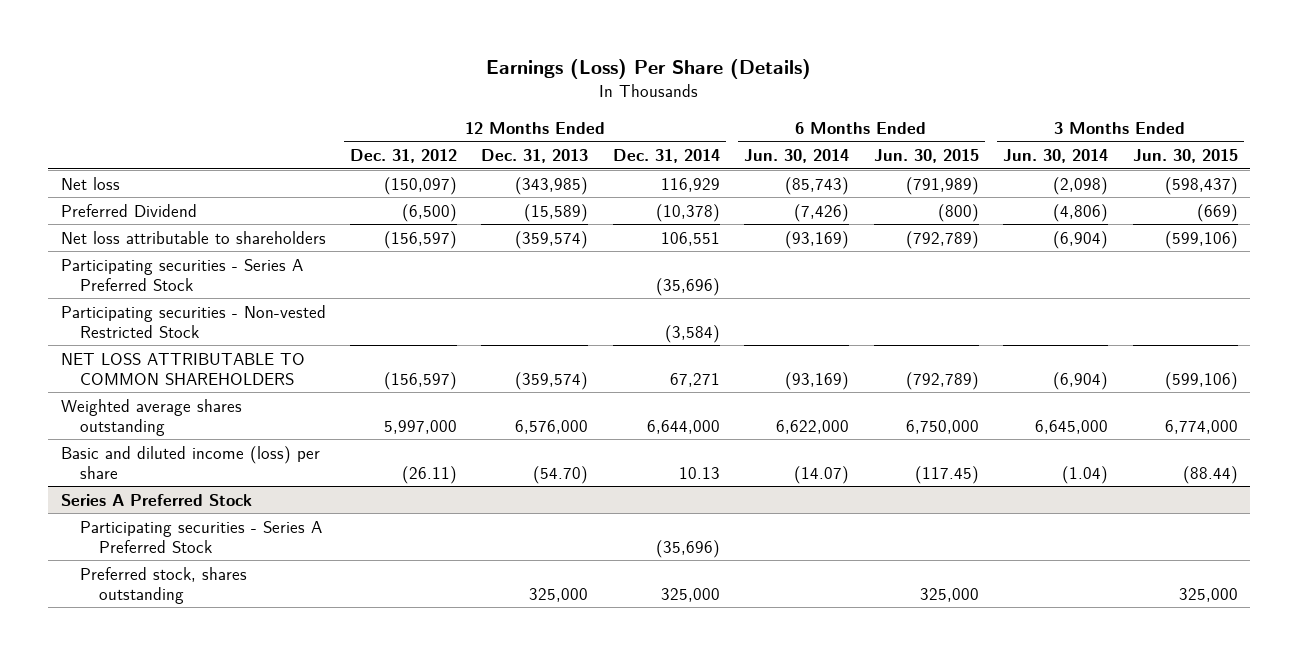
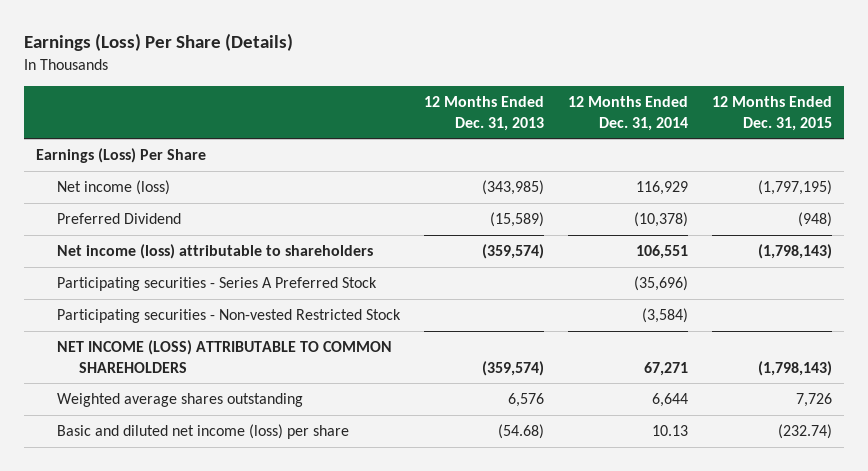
- | 12 Months Ended Dec. 31, 2012 | 12 Months Ended Dec. 31, 2013 | 12 Months Ended Dec. 31, 2014 | 6 Months Ended Jun. 30, 2014 | 6 Months Ended Jun. 30, 2015 | 3 Months Ended Jun. 30, 2014 | 3 Months Ended Jun. 30, 2015
+ | 12 Months Ended Dec. 31, 2013 | 12 Months Ended Dec. 31, 2014 | 12 Months Ended Dec. 31, 2015
- Net loss | (150,097) | (343,985) | 116,929 | (85,743) | (791,989) | (2,098) | (598,437)
+ Earnings (Loss) Per Share
+ Net income (loss) | (343,985) | 116,929 | (1,797,195)
- Net loss attributable to shareholders | (156,597) | (359,574) | 106,551 | (93,169) | (792,789) | (6,904) | (599,106)
+ Net income (loss) attributable to shareholders | (359,574) | 106,551 | (1,798,143)
- NET LOSS ATTRIBUTABLE TO COMMON SHAREHOLDERS | (156,597) | (359,574) | 67,271 | (93,169) | (792,789) | (6,904) | (599,106)
- Weighted average shares outstanding | 5,997,000 | 6,576,000 | 6,644,000 | 6,622,000 | 6,750,000 | 6,645,000 | 6,774,000
- Basic and diluted income (loss) per share | (26.11) | (54.70) | 10.13 | (14.07) | (117.45) | (1.04) | (88.44)
- Series A Preferred Stock
- Participating securities - Series A Preferred Stock | | | (35,696) | | | |
- Preferred stock, shares outstanding | | 325,000 | 325,000 | | 325,000 | | 325,000
+ NET INCOME (LOSS) ATTRIBUTABLE TO COMMON SHAREHOLDERS | (359,574) | 67,271 | (1,798,143)
+ Weighted average shares outstanding | 6,576 | 6,644 | 7,726
+ Basic and diluted net income (loss) per share | (54.68) | 10.13 | (232.74)

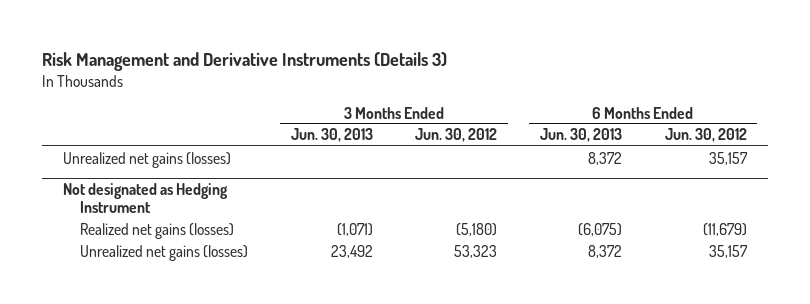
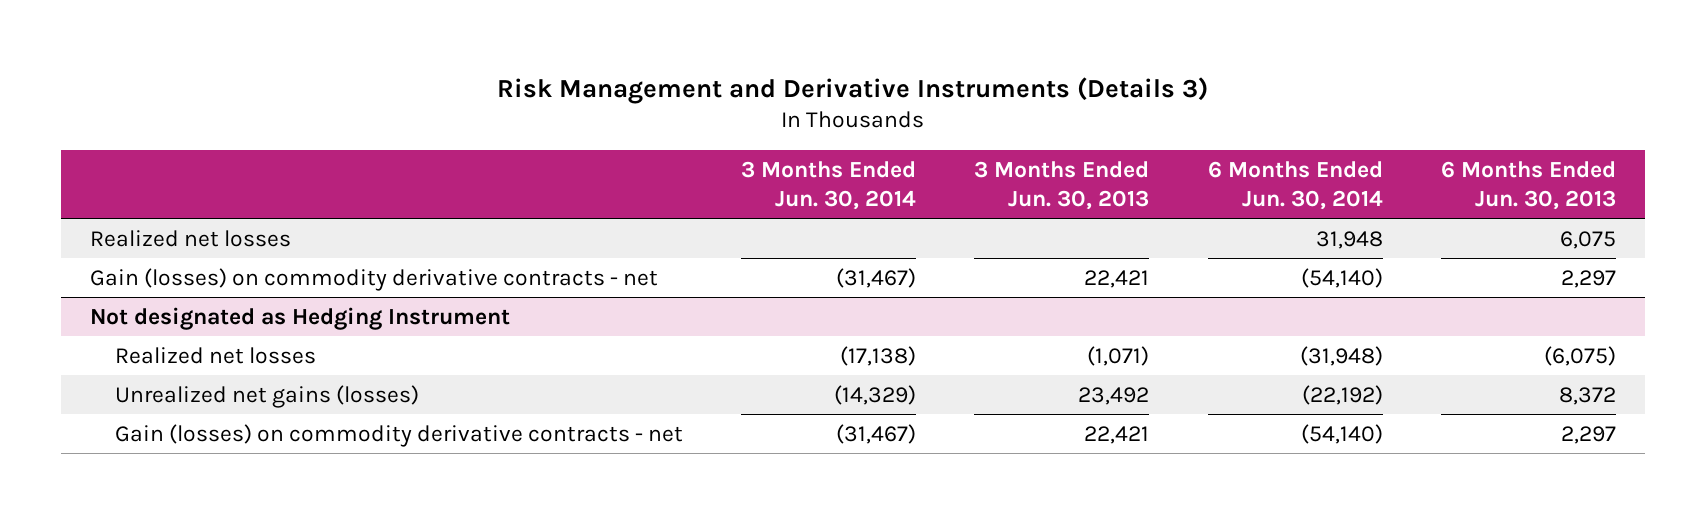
- | 3 Months Ended Jun. 30, 2013 | 3 Months Ended Jun. 30, 2012 | 6 Months Ended Jun. 30, 2013 | 6 Months Ended Jun. 30, 2012
+ | 3 Months Ended Jun. 30, 2014 | 3 Months Ended Jun. 30, 2013 | 6 Months Ended Jun. 30, 2014 | 6 Months Ended Jun. 30, 2013
- Unrealized net gains (losses) | | | 8,372 | 35,157
+ Realized net losses | | | 31,948 | 6,075
+ Gain (losses) on commodity derivative contracts - net | (31,467) | 22,421 | (54,140) | 2,297
@ Not designated as Hedging Instrument
- Realized net gains (losses) | (1,071) | (5,180) | (6,075) | (11,679)
+ Realized net losses | (17,138) | (1,071) | (31,948) | (6,075)
+ Gain (losses) on commodity derivative contracts - net | (31,467) | 22,421 | (54,140) | 2,297

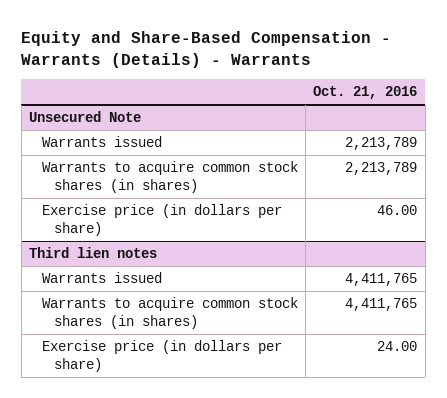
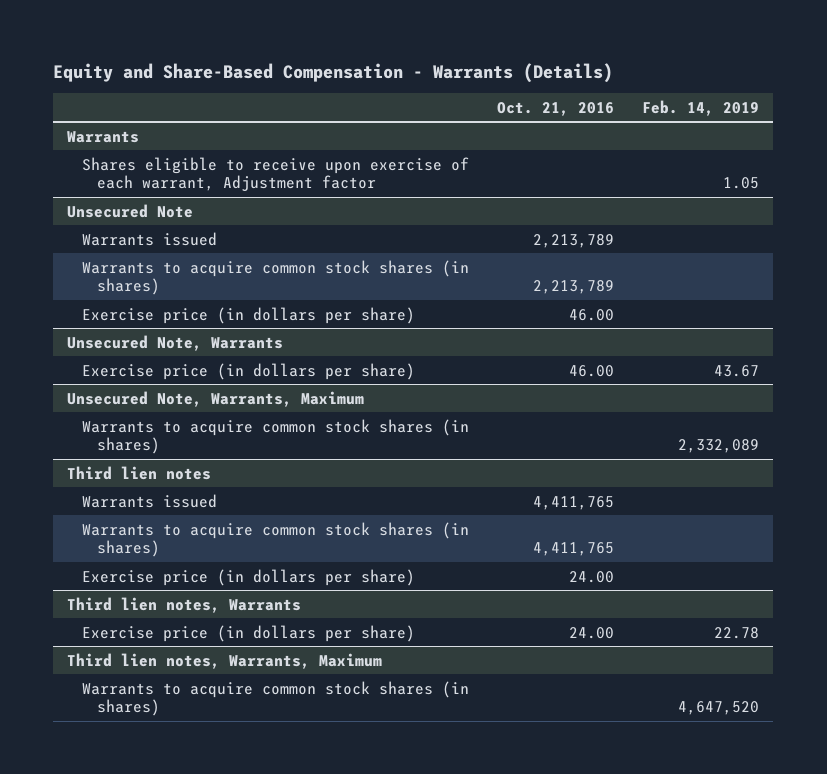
- Equity and Share-Based Compensation - Warrants (Details) - Warrants
+ Equity and Share-Based Compensation - Warrants (Details)
- | Oct. 21, 2016
+ | Oct. 21, 2016 | Feb. 14, 2019
+ Warrants
+ Shares eligible to receive upon exercise of each warrant, Adjustment factor | | 1.05
+ Unsecured Note, Warrants
+ Exercise price (in dollars per share) | 46.00 | 43.67
+ Unsecured Note, Warrants, Maximum
+ Warrants to acquire common stock shares (in shares) | | 2,332,089
+ Third lien notes, Warrants
+ Exercise price (in dollars per share) | 24.00 | 22.78
+ Third lien notes, Warrants, Maximum
+ Warrants to acquire common stock shares (in shares) | | 4,647,520

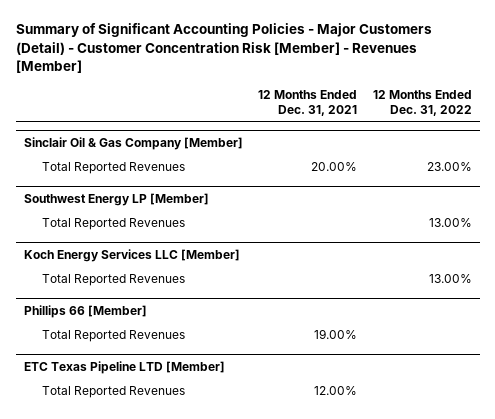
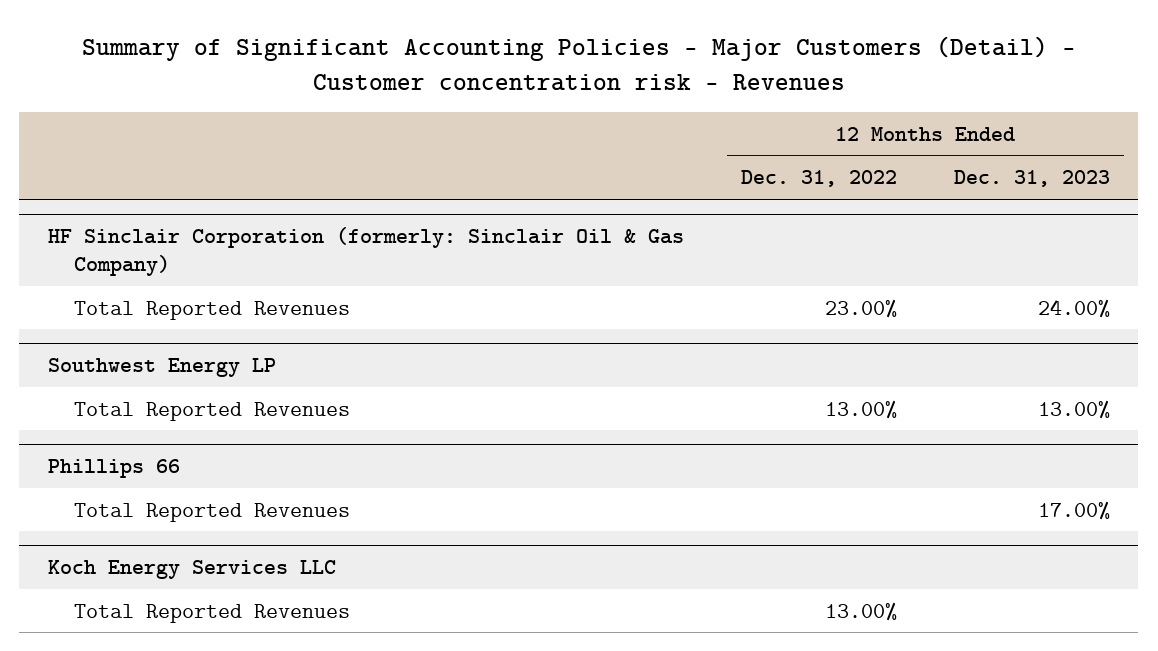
- Summary of Significant Accounting Policies - Major Customers (Detail) - Customer Concentration Risk [Member] - Revenues [Member]
+ Summary of Significant Accounting Policies - Major Customers (Detail) - Customer concentration risk - Revenues
- | 12 Months Ended Dec. 31, 2021 | 12 Months Ended Dec. 31, 2022
+ | 12 Months Ended Dec. 31, 2022 | 12 Months Ended Dec. 31, 2023
- Sinclair Oil & Gas Company [Member]
+ HF Sinclair Corporation (formerly: Sinclair Oil & Gas Company)
- Southwest Energy LP [Member]
- Total Reported Revenues | | 13.00%
- Koch Energy Services LLC [Member]
+ Southwest Energy LP
- Phillips 66 [Member]
- Total Reported Revenues | 19.00% |
- ETC Texas Pipeline LTD [Member]
+ Phillips 66
+ Koch Energy Services LLC
+ Total Reported Revenues | 13.00% |

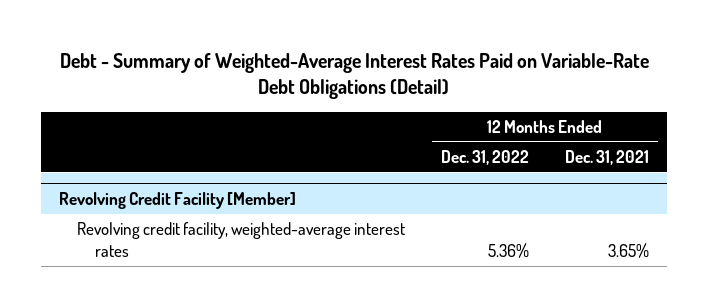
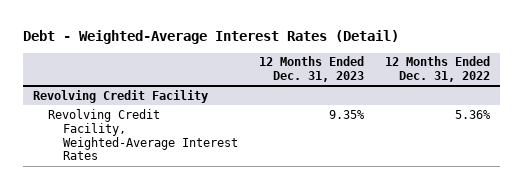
- Debt - Summary of Weighted-Average Interest Rates Paid on Variable-Rate Debt Obligations (Detail)
+ Debt - Weighted-Average Interest Rates (Detail)
- | 12 Months Ended Dec. 31, 2022 | 12 Months Ended Dec. 31, 2021
+ | 12 Months Ended Dec. 31, 2023 | 12 Months Ended Dec. 31, 2022
- Revolving Credit Facility [Member]
- Revolving credit facility, weighted-average interest rates | 5.36% | 3.65%
+ Revolving Credit Facility
+ Revolving Credit Facility, Weighted-Average Interest Rates | 9.35% | 5.36%

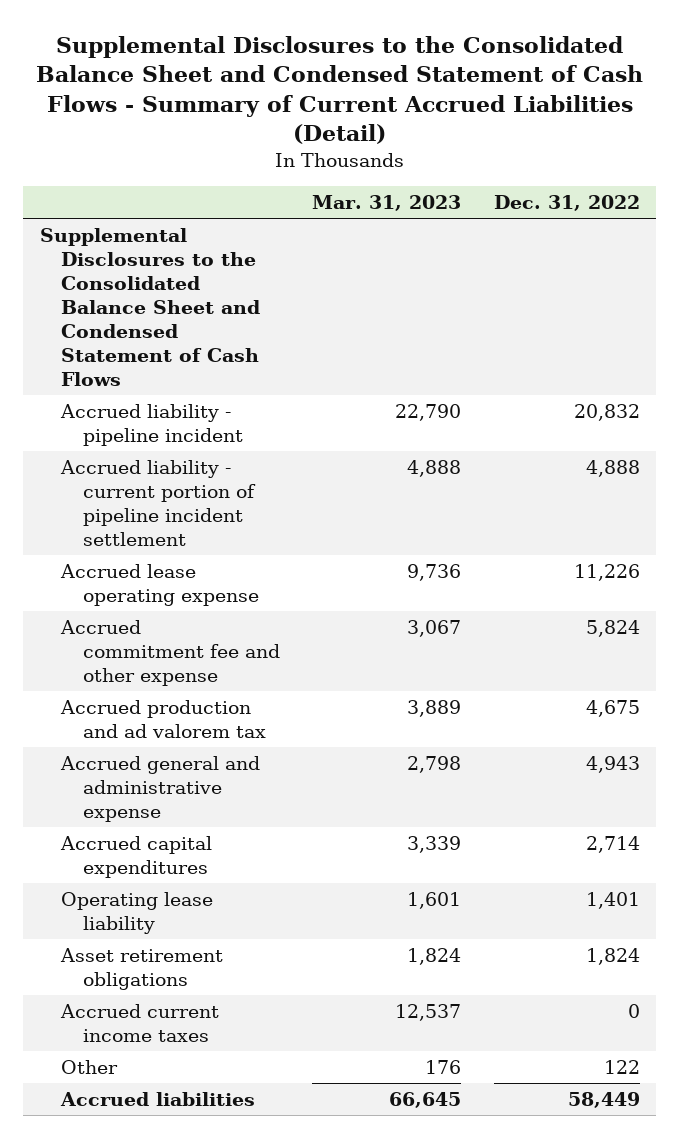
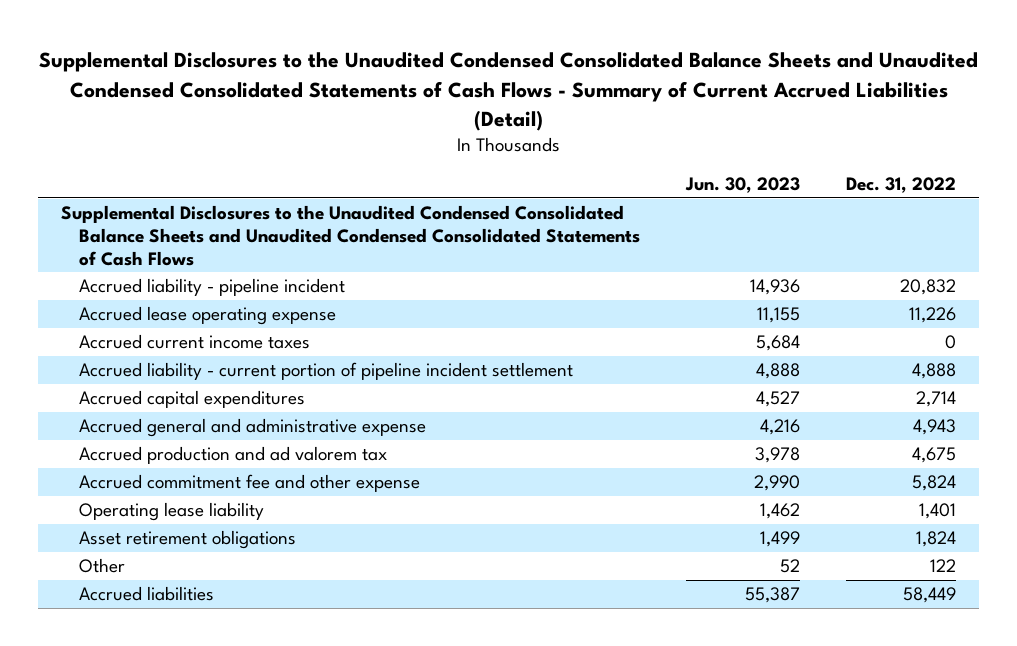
- Supplemental Disclosures to the Consolidated Balance Sheet and Condensed Statement of Cash Flows - Summary of Current Accrued Liabilities (Detail)
+ Supplemental Disclosures to the Unaudited Condensed Consolidated Balance Sheets and Unaudited Condensed Consolidated Statements of Cash Flows - Summary of Current Accrued Liabilities (Detail)
- | Mar. 31, 2023 | Dec. 31, 2022
+ | Jun. 30, 2023 | Dec. 31, 2022
- Supplemental Disclosures to the Consolidated Balance Sheet and Condensed Statement of Cash Flows
+ Supplemental Disclosures to the Unaudited Condensed Consolidated Balance Sheets and Unaudited Condensed Consolidated Statements of Cash Flows
moved up: Accrued current income taxes | 5,684 | 0
moved down: Accrued liability - current portion of pipeline incident settlement | 4,888 | 4,888
moved down: Accrued general and administrative expense | 4,216 | 4,943
moved down: Accrued production and ad valorem tax | 3,978 | 4,675
moved down: Accrued commitment fee and other expense | 2,990 | 5,824

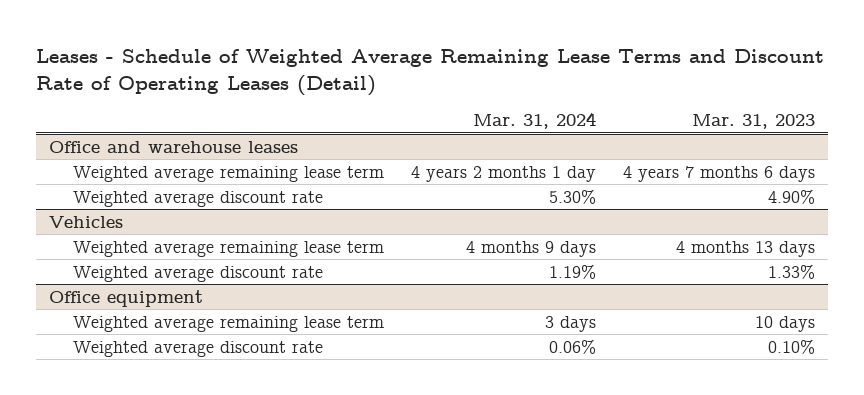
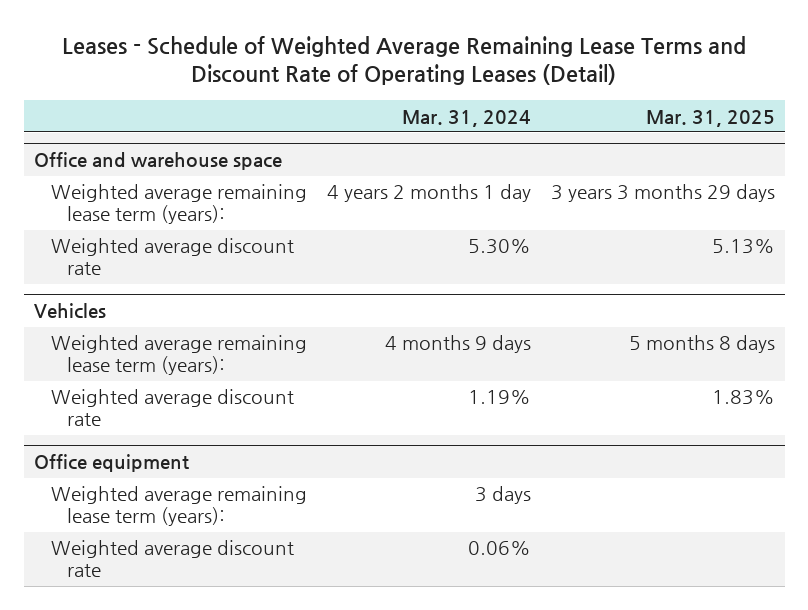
- | Mar. 31, 2024 | Mar. 31, 2023
+ | Mar. 31, 2024 | Mar. 31, 2025
- Office and warehouse leases
- Weighted average remaining lease term | 4 years 2 months 1 day | 4 years 7 months 6 days
+ Office and warehouse space
+ Weighted average remaining lease term (years): | 4 years 2 months 1 day | 3 years 3 months 29 days
@ Vehicles
- Weighted average remaining lease term | 4 months 9 days | 4 months 13 days
+ Weighted average remaining lease term (years): | 4 months 9 days | 5 months 8 days
@ Office equipment
- Weighted average remaining lease term | 3 days | 10 days
+ Weighted average remaining lease term (years): | 3 days |

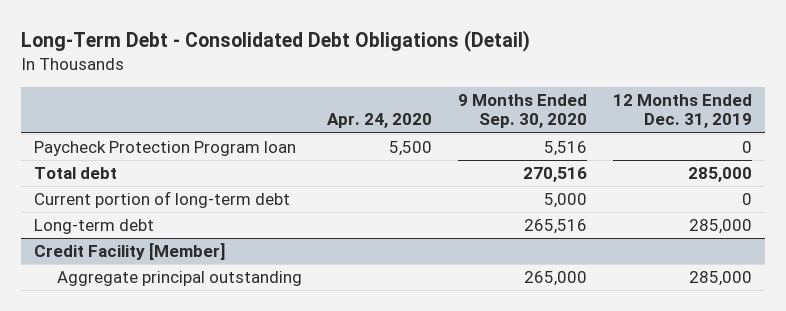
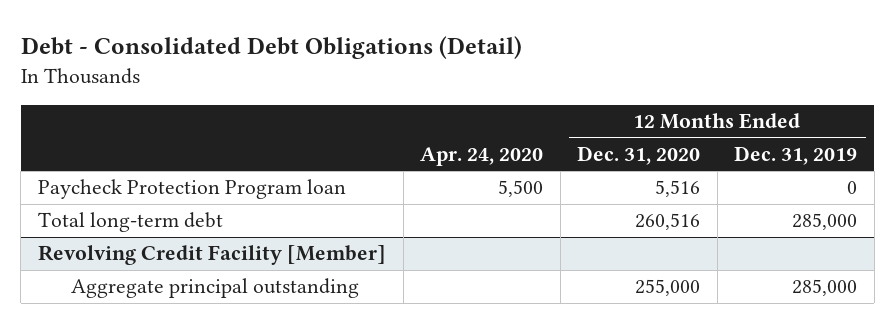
- Long-Term Debt - Consolidated Debt Obligations (Detail)
+ Debt - Consolidated Debt Obligations (Detail)
- | Apr. 24, 2020 | 9 Months Ended Sep. 30, 2020 | 12 Months Ended Dec. 31, 2019
+ | Apr. 24, 2020 | 12 Months Ended Dec. 31, 2020 | 12 Months Ended Dec. 31, 2019
- Total debt | | 270,516 | 285,000
- Current portion of long-term debt | | 5,000 | 0
- Long-term debt | | 265,516 | 285,000
- Credit Facility [Member]
+ Total long-term debt | | 260,516 | 285,000
+ Revolving Credit Facility [Member]

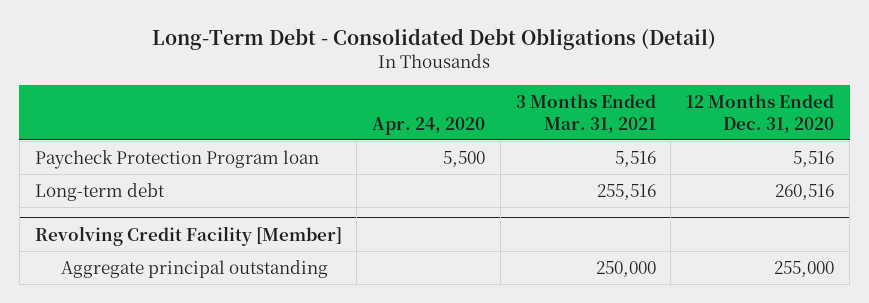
- Debt - Consolidated Debt Obligations (Detail)
+ Long-Term Debt - Consolidated Debt Obligations (Detail)
- | Apr. 24, 2020 | 12 Months Ended Dec. 31, 2020 | 12 Months Ended Dec. 31, 2019
+ | Apr. 24, 2020 | 3 Months Ended Mar. 31, 2021 | 12 Months Ended Dec. 31, 2020
- Total long-term debt | | 260,516 | 285,000
+ Long-term debt | | 255,516 | 260,516

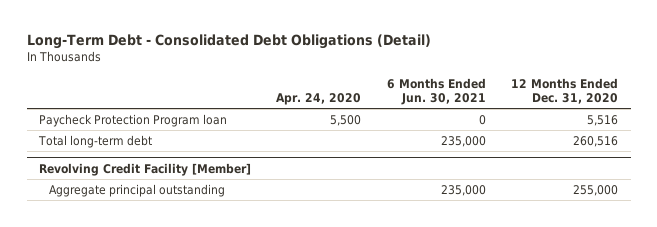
- | Apr. 24, 2020 | 3 Months Ended Mar. 31, 2021 | 12 Months Ended Dec. 31, 2020
+ | Apr. 24, 2020 | 6 Months Ended Jun. 30, 2021 | 12 Months Ended Dec. 31, 2020
- Long-term debt | | 255,516 | 260,516
+ Total long-term debt | | 235,000 | 260,516

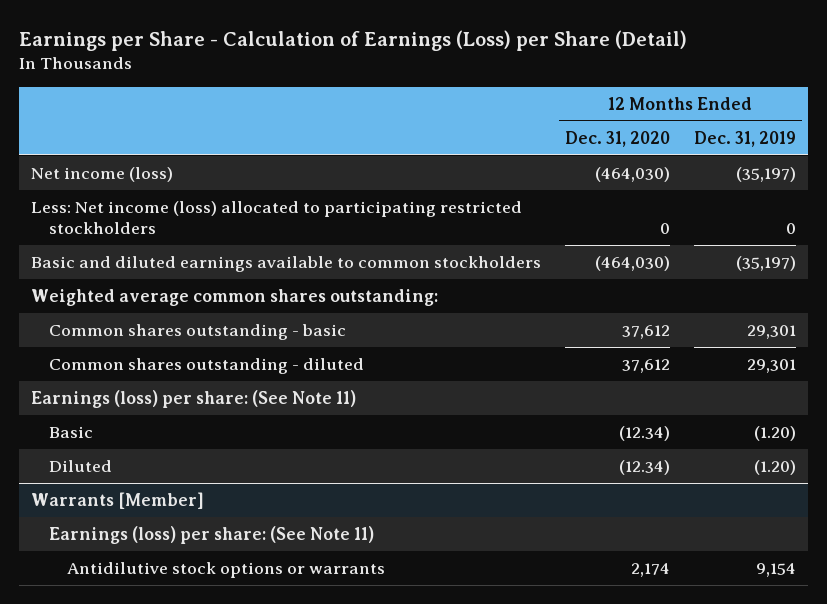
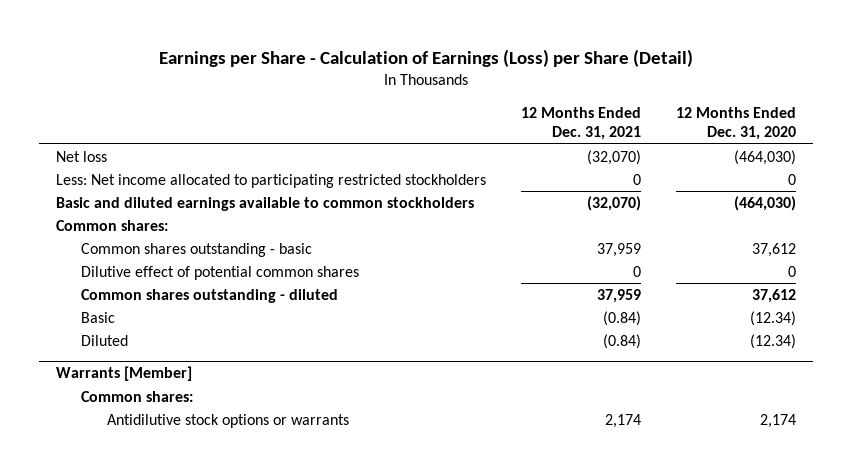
- | 12 Months Ended Dec. 31, 2020 | 12 Months Ended Dec. 31, 2019
+ | 12 Months Ended Dec. 31, 2021 | 12 Months Ended Dec. 31, 2020
- Net income (loss) | (464,030) | (35,197)
- Less: Net income (loss) allocated to participating restricted stockholders | 0 | 0
+ Net loss | (32,070) | (464,030)
+ Less: Net income allocated to participating restricted stockholders | 0 | 0
- Weighted average common shares outstanding:
+ Common shares:
+ Dilutive effect of potential common shares | 0 | 0
- Earnings (loss) per share: (See Note 11)
@ Warrants [Member]
- Earnings (loss) per share: (See Note 11)
+ Common shares:

